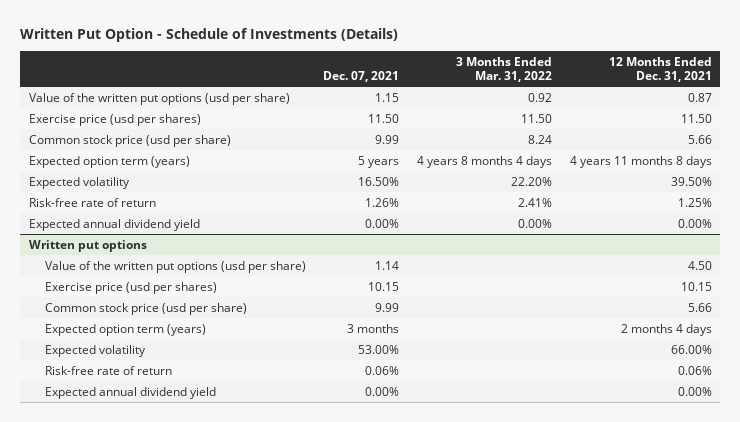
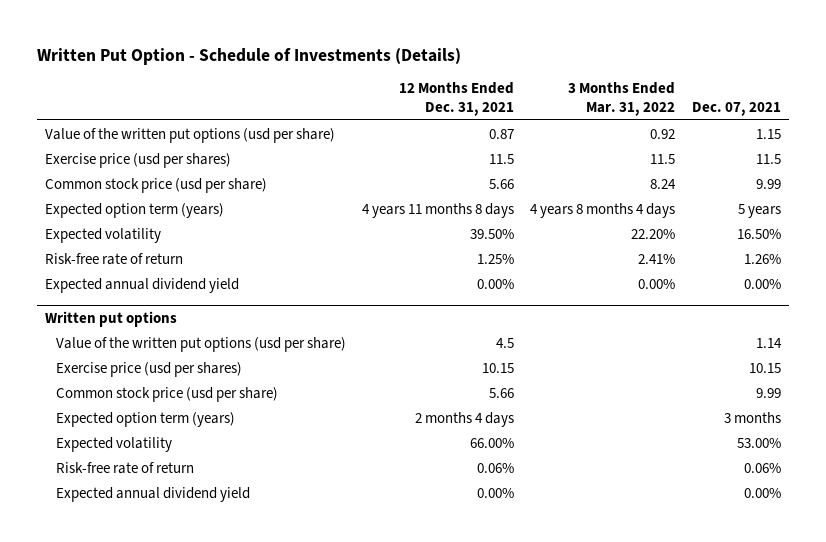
- | Dec. 07, 2021 | 3 Months Ended Mar. 31, 2022 | 12 Months Ended Dec. 31, 2021
+ | 12 Months Ended Dec. 31, 2021 | 3 Months Ended Mar. 31, 2022 | Dec. 07, 2021
- Exercise price (usd per shares) | 11.50 | 11.50 | 11.50
+ Exercise price (usd per shares) | 11.5 | 11.5 | 11.5
@ Written put options
- Value of the written put options (usd per share) | 1.14 | | 4.50
+ Value of the written put options (usd per share) | 4.5 | | 1.14

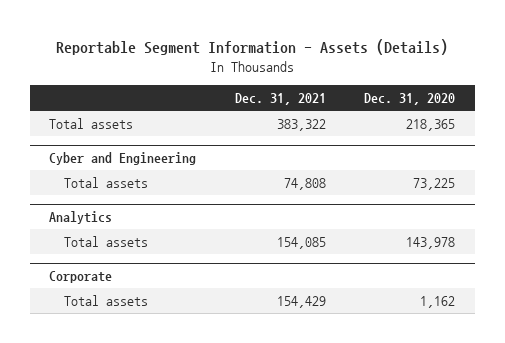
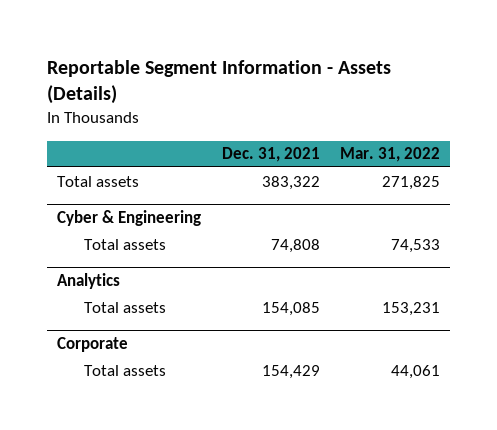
- | Dec. 31, 2021 | Dec. 31, 2020
+ | Dec. 31, 2021 | Mar. 31, 2022
- Cyber and Engineering
+ Cyber & Engineering

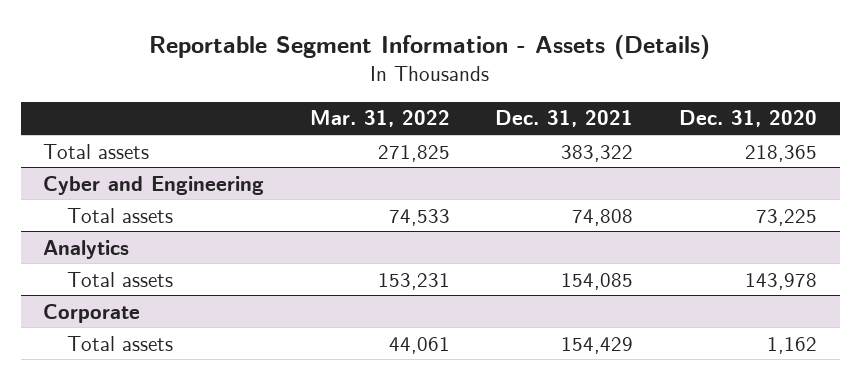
- | Dec. 31, 2021 | Mar. 31, 2022
+ | Mar. 31, 2022 | Dec. 31, 2021 | Dec. 31, 2020
- Cyber & Engineering
+ Cyber and Engineering

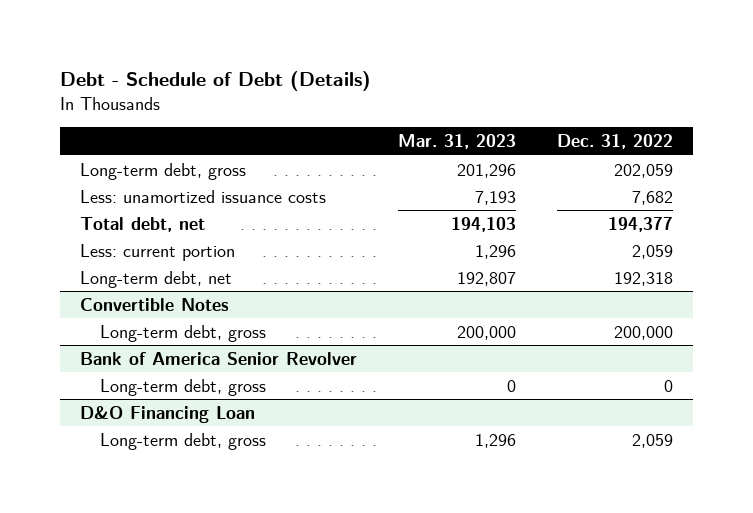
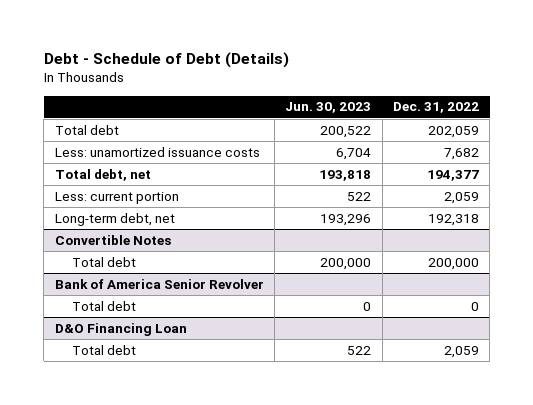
- | Mar. 31, 2023 | Dec. 31, 2022
+ | Jun. 30, 2023 | Dec. 31, 2022
- Long-term debt, gross | 201,296 | 202,059
+ Total debt | 200,522 | 202,059
@ Convertible Notes
- Long-term debt, gross | 200,000 | 200,000
+ Total debt | 200,000 | 200,000
@ Bank of America Senior Revolver
- Long-term debt, gross | 0 | 0
+ Total debt | 0 | 0
@ D&O Financing Loan
- Long-term debt, gross | 1,296 | 2,059
+ Total debt | 522 | 2,059

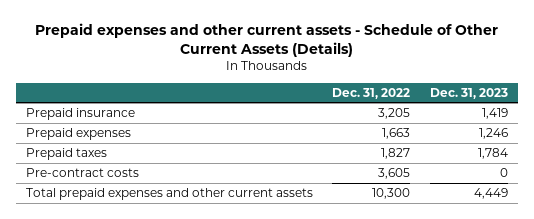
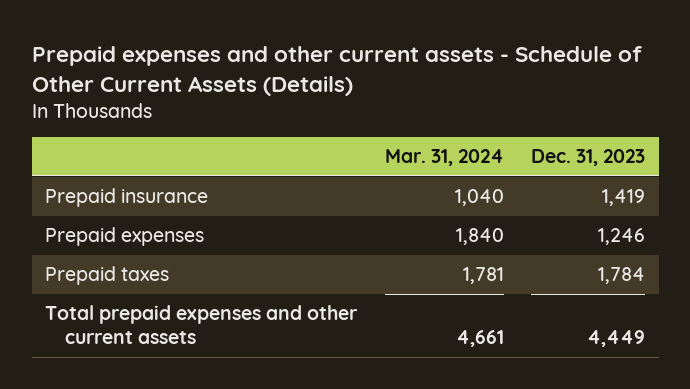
- | Dec. 31, 2022 | Dec. 31, 2023
+ | Mar. 31, 2024 | Dec. 31, 2023
- Pre-contract costs | 3,605 | 0

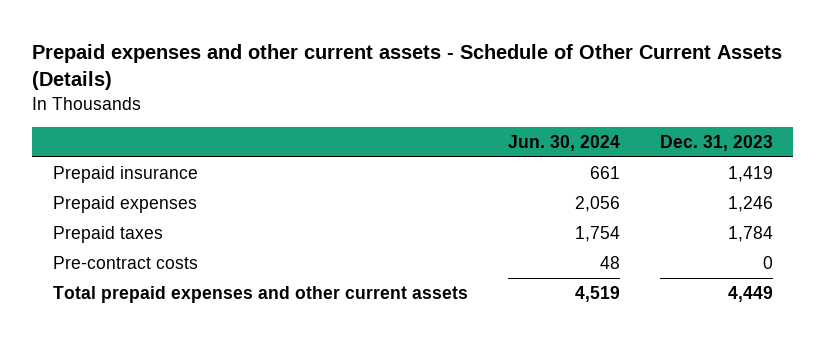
- | Mar. 31, 2024 | Dec. 31, 2023
+ | Jun. 30, 2024 | Dec. 31, 2023
+ Pre-contract costs | 48 | 0

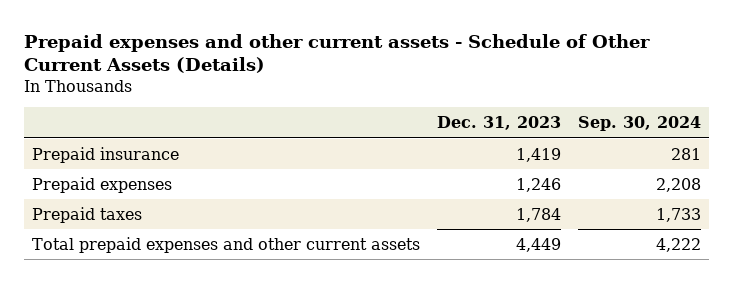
- | Jun. 30, 2024 | Dec. 31, 2023
+ | Dec. 31, 2023 | Sep. 30, 2024
- Pre-contract costs | 48 | 0

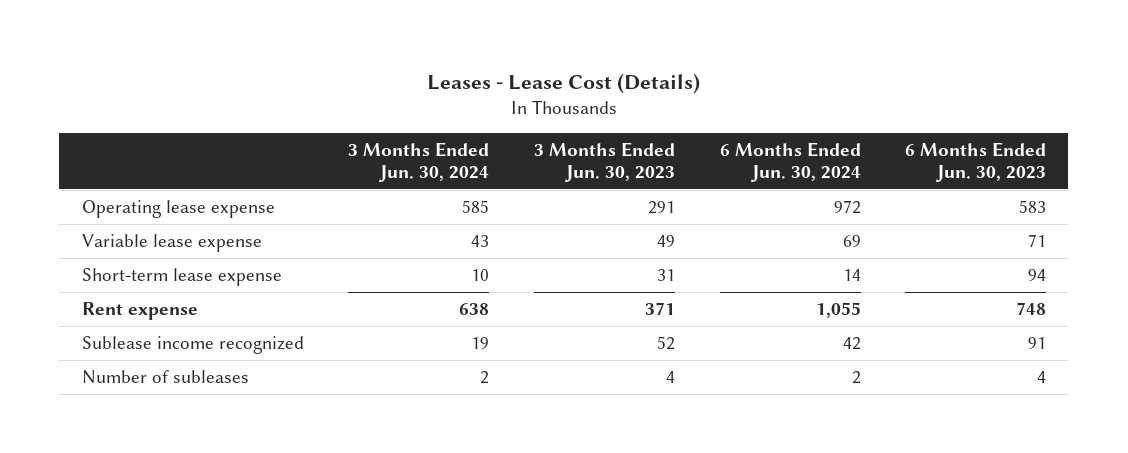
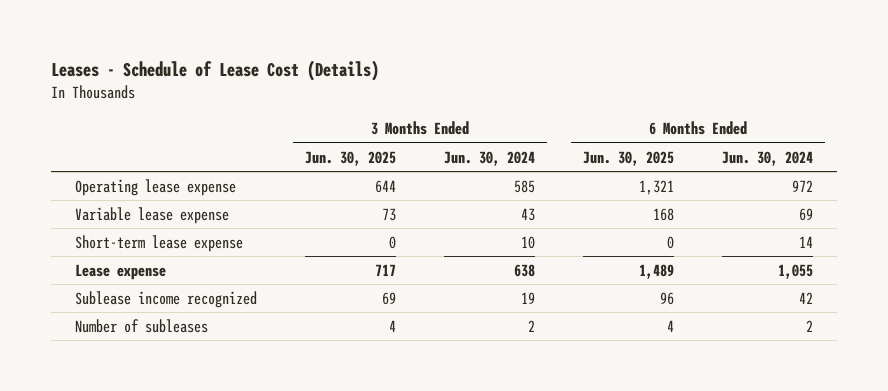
- Leases - Lease Cost (Details)
+ Leases - Schedule of Lease Cost (Details)
- | 3 Months Ended Jun. 30, 2024 | 3 Months Ended Jun. 30, 2023 | 6 Months Ended Jun. 30, 2024 | 6 Months Ended Jun. 30, 2023
+ | 3 Months Ended Jun. 30, 2025 | 3 Months Ended Jun. 30, 2024 | 6 Months Ended Jun. 30, 2025 | 6 Months Ended Jun. 30, 2024
- Rent expense | 638 | 371 | 1,055 | 748
+ Lease expense | 717 | 638 | 1,489 | 1,055

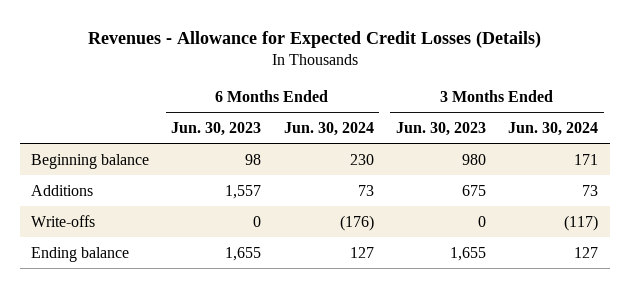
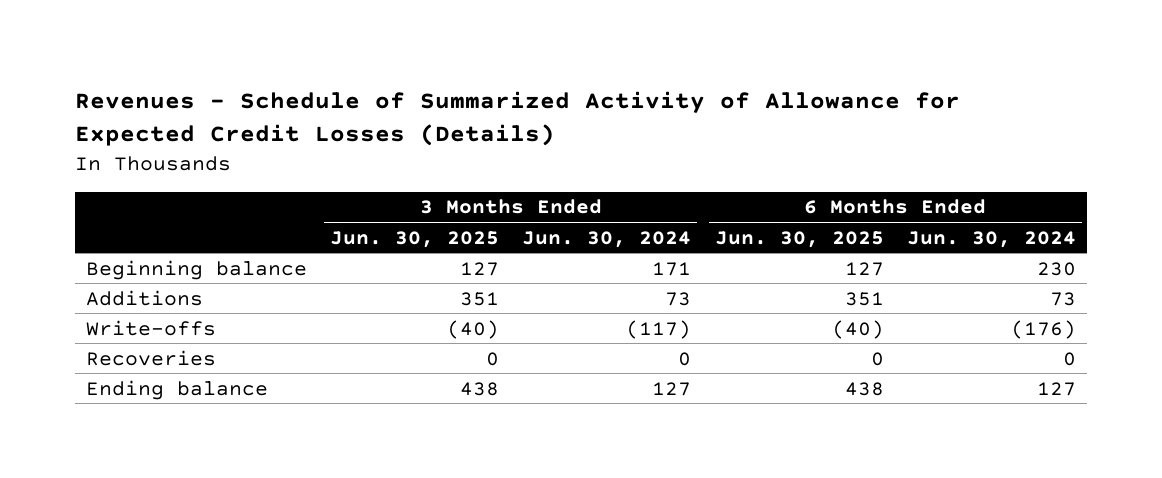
- Revenues - Allowance for Expected Credit Losses (Details)
+ Revenues - Schedule of Summarized Activity of Allowance for Expected Credit Losses (Details)
- | 6 Months Ended Jun. 30, 2023 | 6 Months Ended Jun. 30, 2024 | 3 Months Ended Jun. 30, 2023 | 3 Months Ended Jun. 30, 2024
+ | 3 Months Ended Jun. 30, 2025 | 3 Months Ended Jun. 30, 2024 | 6 Months Ended Jun. 30, 2025 | 6 Months Ended Jun. 30, 2024
+ Recoveries | 0 | 0 | 0 | 0

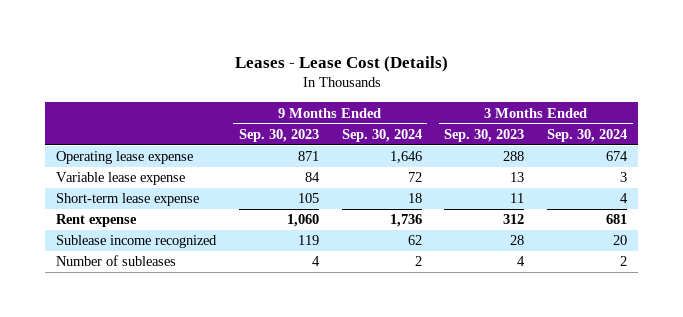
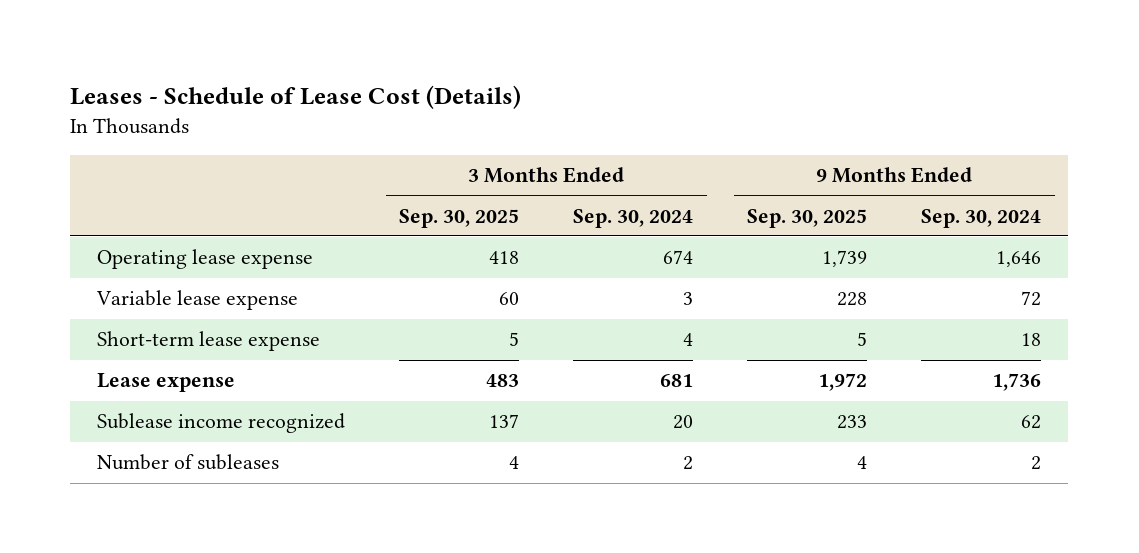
- Leases - Lease Cost (Details)
+ Leases - Schedule of Lease Cost (Details)
- | 9 Months Ended Sep. 30, 2023 | 9 Months Ended Sep. 30, 2024 | 3 Months Ended Sep. 30, 2023 | 3 Months Ended Sep. 30, 2024
+ | 3 Months Ended Sep. 30, 2025 | 3 Months Ended Sep. 30, 2024 | 9 Months Ended Sep. 30, 2025 | 9 Months Ended Sep. 30, 2024
- Rent expense | 1,060 | 1,736 | 312 | 681
+ Lease expense | 483 | 681 | 1,972 | 1,736

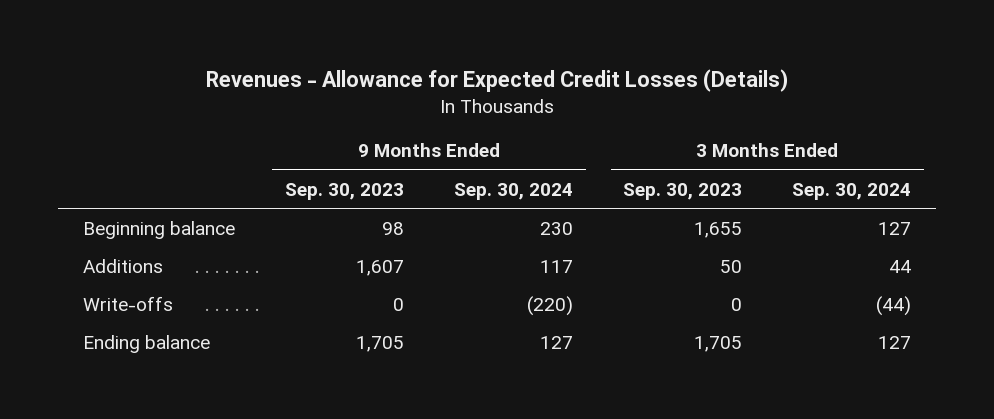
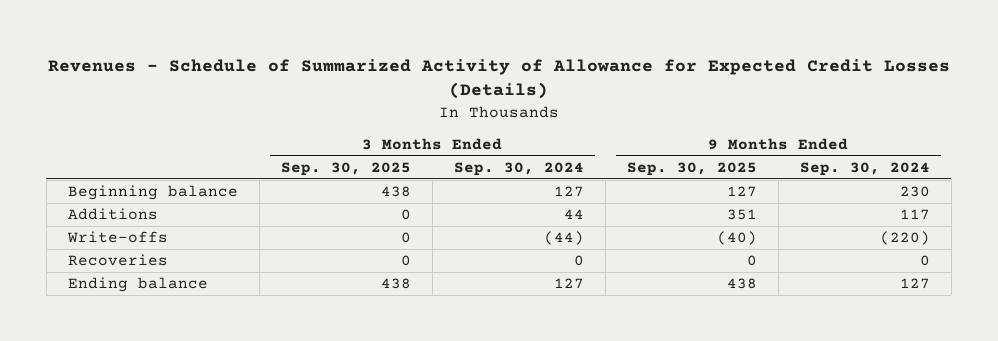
- Revenues - Allowance for Expected Credit Losses (Details)
+ Revenues - Schedule of Summarized Activity of Allowance for Expected Credit Losses (Details)
- | 9 Months Ended Sep. 30, 2023 | 9 Months Ended Sep. 30, 2024 | 3 Months Ended Sep. 30, 2023 | 3 Months Ended Sep. 30, 2024
+ | 3 Months Ended Sep. 30, 2025 | 3 Months Ended Sep. 30, 2024 | 9 Months Ended Sep. 30, 2025 | 9 Months Ended Sep. 30, 2024
+ Recoveries | 0 | 0 | 0 | 0

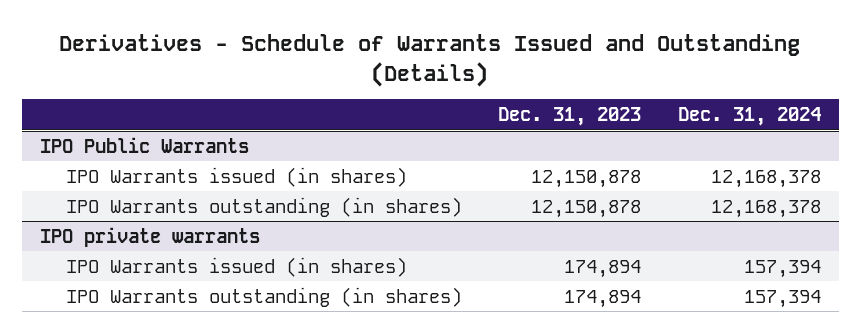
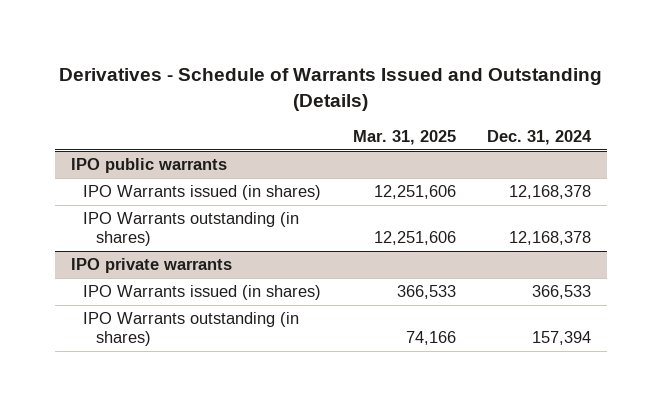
- | Dec. 31, 2023 | Dec. 31, 2024
+ | Mar. 31, 2025 | Dec. 31, 2024
- IPO Public Warrants
+ IPO public warrants
@ IPO private warrants
- IPO Warrants issued (in shares) | 174,894 | 157,394
+ IPO Warrants issued (in shares) | 366,533 | 366,533

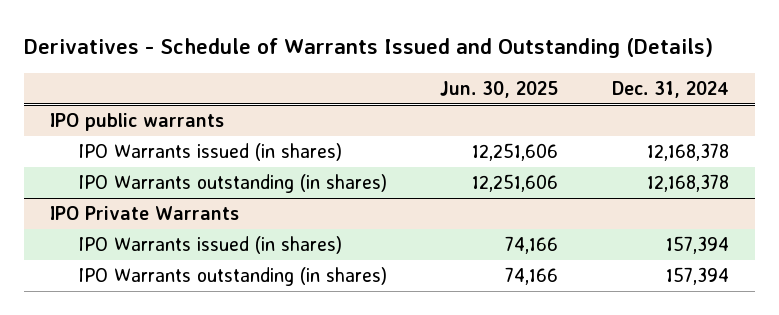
- | Mar. 31, 2025 | Dec. 31, 2024
+ | Jun. 30, 2025 | Dec. 31, 2024
- IPO private warrants
- IPO Warrants issued (in shares) | 366,533 | 366,533
+ IPO Private Warrants
+ IPO Warrants issued (in shares) | 74,166 | 157,394

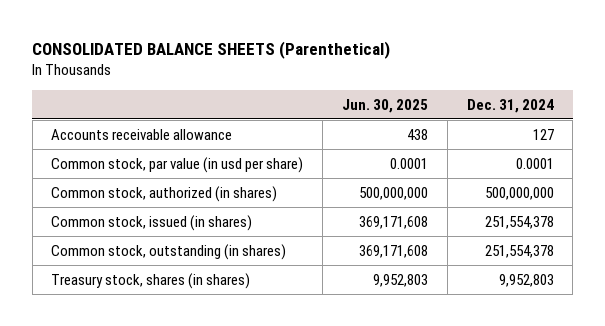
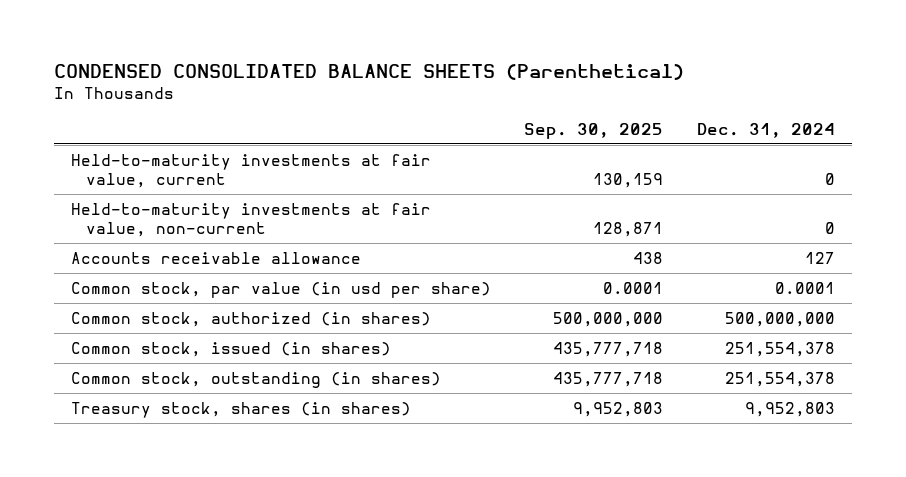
- CONSOLIDATED BALANCE SHEETS (Parenthetical)
+ CONDENSED CONSOLIDATED BALANCE SHEETS (Parenthetical)
- | Jun. 30, 2025 | Dec. 31, 2024
+ | Sep. 30, 2025 | Dec. 31, 2024
+ Held-to-maturity investments at fair value, current | 130,159 | 0
+ Held-to-maturity investments at fair value, non-current | 128,871 | 0

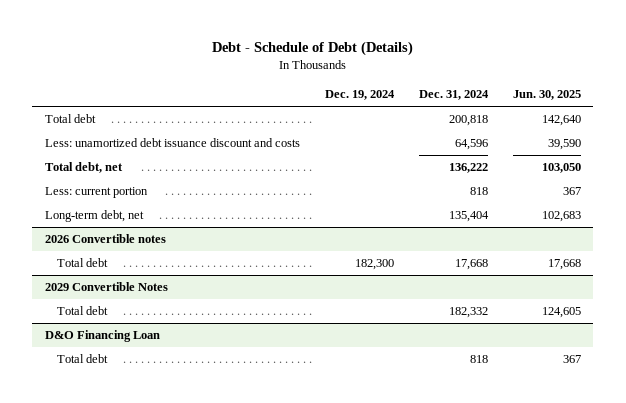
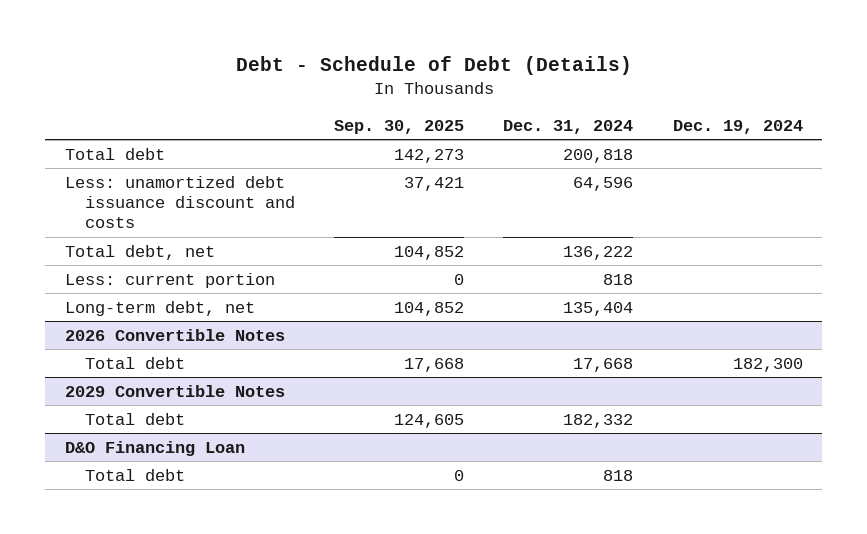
- | Dec. 19, 2024 | Dec. 31, 2024 | Jun. 30, 2025
+ | Sep. 30, 2025 | Dec. 31, 2024 | Dec. 19, 2024
- 2026 Convertible notes
+ 2026 Convertible Notes

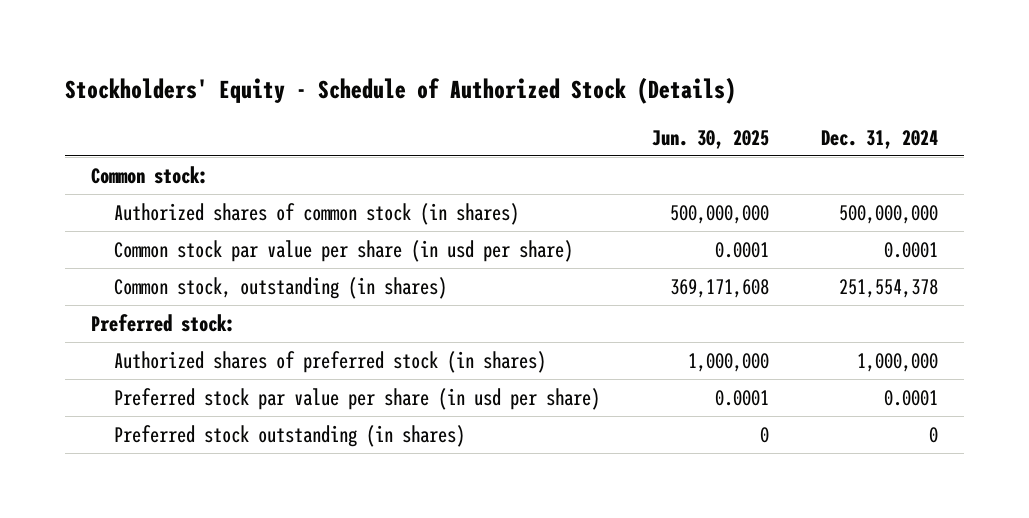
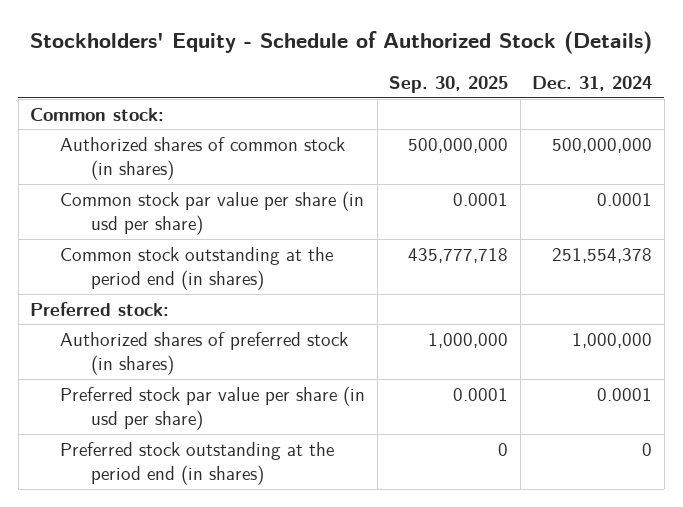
- | Jun. 30, 2025 | Dec. 31, 2024
+ | Sep. 30, 2025 | Dec. 31, 2024
- Common stock, outstanding (in shares) | 369,171,608 | 251,554,378
+ Common stock outstanding at the period end (in shares) | 435,777,718 | 251,554,378
- Preferred stock outstanding (in shares) | 0 | 0
+ Preferred stock outstanding at the period end (in shares) | 0 | 0

